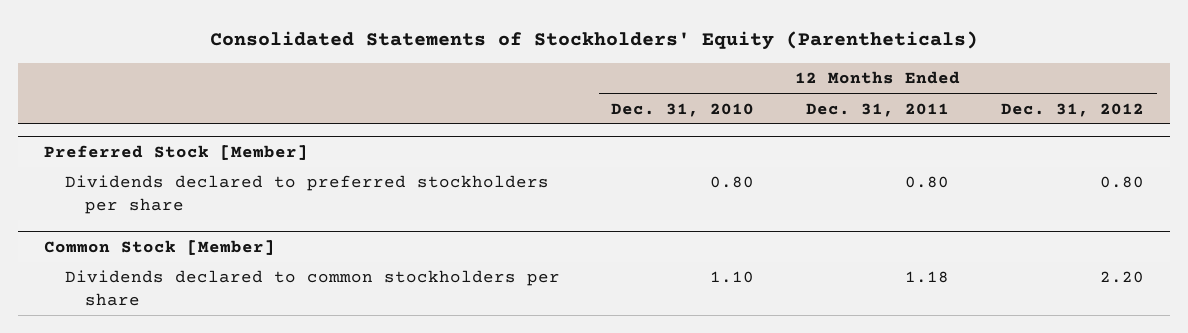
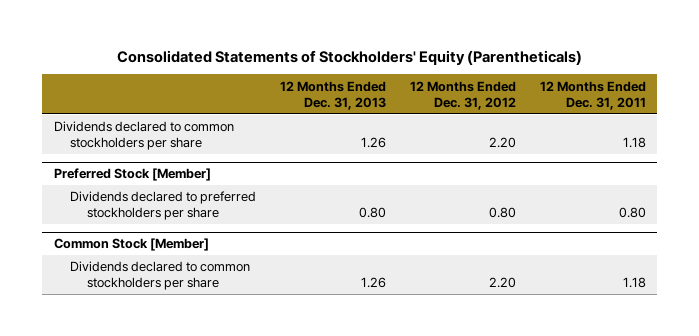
- | 12 Months Ended Dec. 31, 2010 | 12 Months Ended Dec. 31, 2011 | 12 Months Ended Dec. 31, 2012
+ | 12 Months Ended Dec. 31, 2013 | 12 Months Ended Dec. 31, 2012 | 12 Months Ended Dec. 31, 2011
+ Dividends declared to common stockholders per share | 1.26 | 2.20 | 1.18

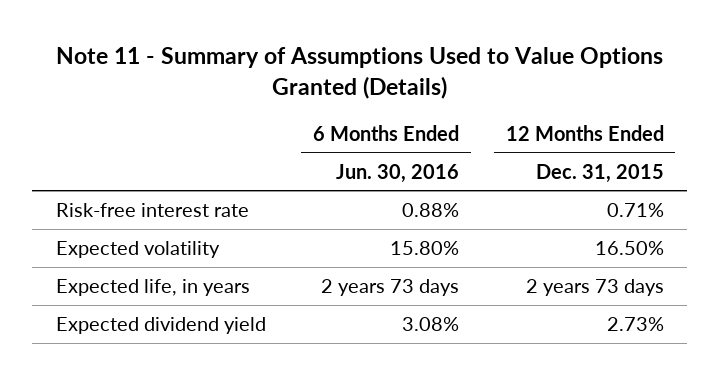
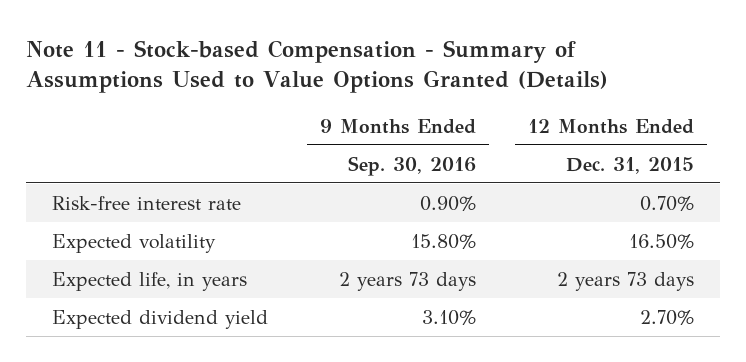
- Note 11 - Summary of Assumptions Used to Value Options Granted (Details)
+ Note 11 - Stock-based Compensation - Summary of Assumptions Used to Value Options Granted (Details)
- | 6 Months Ended Jun. 30, 2016 | 12 Months Ended Dec. 31, 2015
+ | 9 Months Ended Sep. 30, 2016 | 12 Months Ended Dec. 31, 2015
- Risk-free interest rate | 0.88% | 0.71%
+ Risk-free interest rate | 0.90% | 0.70%
- Expected dividend yield | 3.08% | 2.73%
+ Expected dividend yield | 3.10% | 2.70%

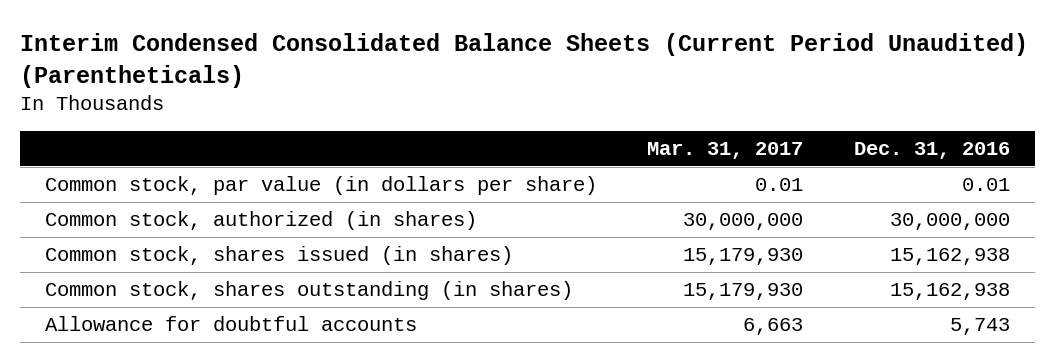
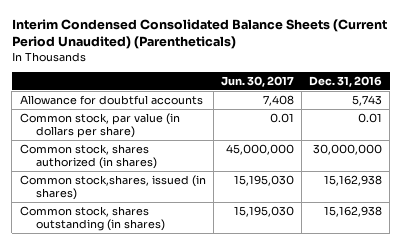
- | Mar. 31, 2017 | Dec. 31, 2016
+ | Jun. 30, 2017 | Dec. 31, 2016
moved up: Allowance for doubtful accounts | 7,408 | 5,743
- Common stock, authorized (in shares) | 30,000,000 | 30,000,000
- Common stock, shares issued (in shares) | 15,179,930 | 15,162,938
+ Common stock, shares authorized (in shares) | 45,000,000 | 30,000,000
+ Common stock,shares, issued (in shares) | 15,195,030 | 15,162,938

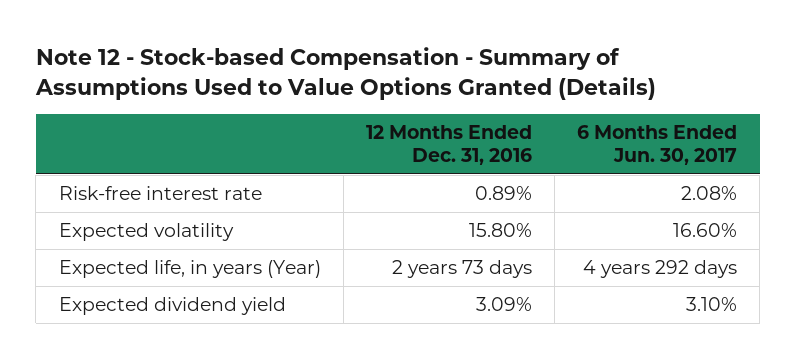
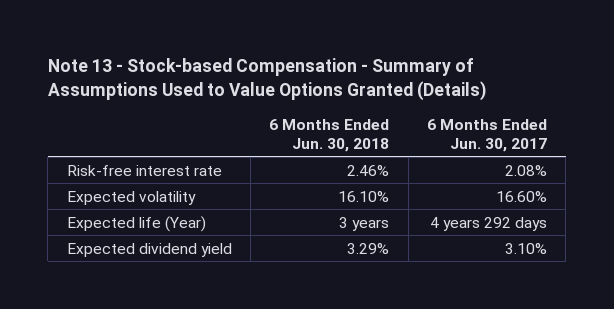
- Note 12 - Stock-based Compensation - Summary of Assumptions Used to Value Options Granted (Details)
+ Note 13 - Stock-based Compensation - Summary of Assumptions Used to Value Options Granted (Details)
- | 12 Months Ended Dec. 31, 2016 | 6 Months Ended Jun. 30, 2017
+ | 6 Months Ended Jun. 30, 2018 | 6 Months Ended Jun. 30, 2017
- Expected life, in years (Year) | 2 years 73 days | 4 years 292 days
+ Expected life (Year) | 3 years | 4 years 292 days

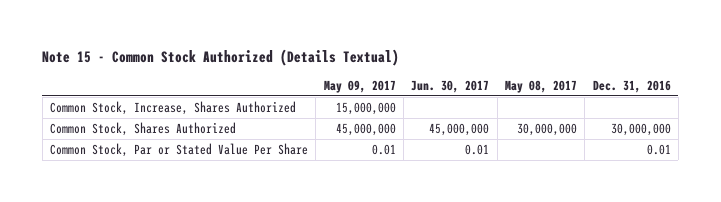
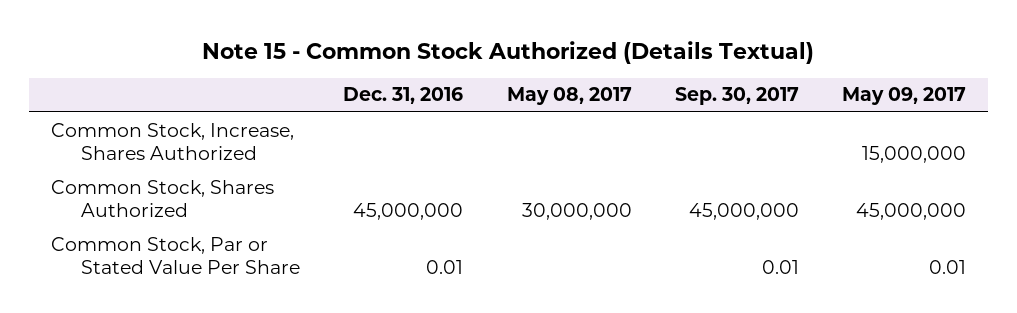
- | May 09, 2017 | Jun. 30, 2017 | May 08, 2017 | Dec. 31, 2016
+ | Dec. 31, 2016 | May 08, 2017 | Sep. 30, 2017 | May 09, 2017
- Common Stock, Shares Authorized | 45,000,000 | 45,000,000 | 30,000,000 | 30,000,000
+ Common Stock, Shares Authorized | 45,000,000 | 30,000,000 | 45,000,000 | 45,000,000

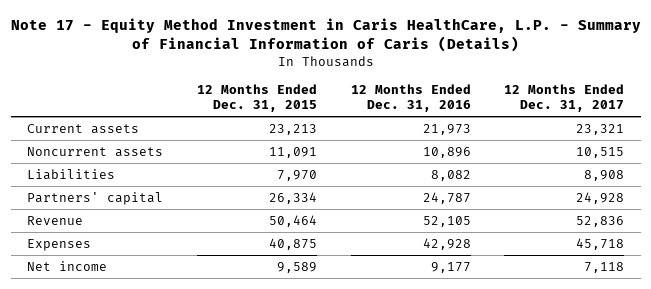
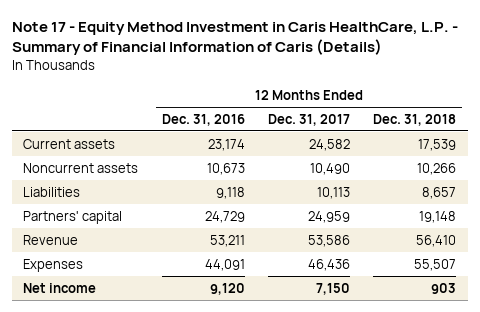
- | 12 Months Ended Dec. 31, 2015 | 12 Months Ended Dec. 31, 2016 | 12 Months Ended Dec. 31, 2017
+ | 12 Months Ended Dec. 31, 2016 | 12 Months Ended Dec. 31, 2017 | 12 Months Ended Dec. 31, 2018
- Current assets | 23,213 | 21,973 | 23,321
- Noncurrent assets | 11,091 | 10,896 | 10,515
- Liabilities | 7,970 | 8,082 | 8,908
- Partners' capital | 26,334 | 24,787 | 24,928
- Revenue | 50,464 | 52,105 | 52,836
- Expenses | 40,875 | 42,928 | 45,718
- Net income | 9,589 | 9,177 | 7,118
+ Current assets | 23,174 | 24,582 | 17,539
+ Noncurrent assets | 10,673 | 10,490 | 10,266
+ Liabilities | 9,118 | 10,113 | 8,657
+ Partners' capital | 24,729 | 24,959 | 19,148
+ Revenue | 53,211 | 53,586 | 56,410
+ Expenses | 44,091 | 46,436 | 55,507
+ Net income | 9,120 | 7,150 | 903

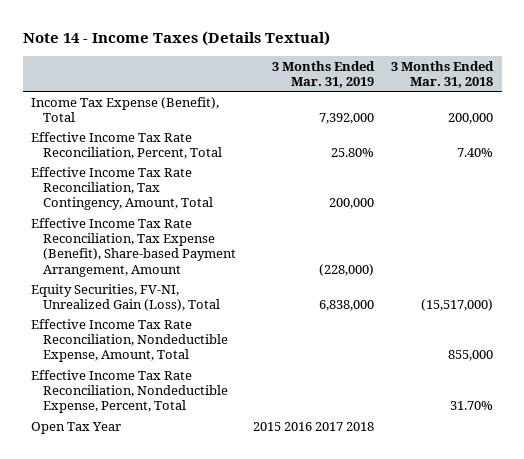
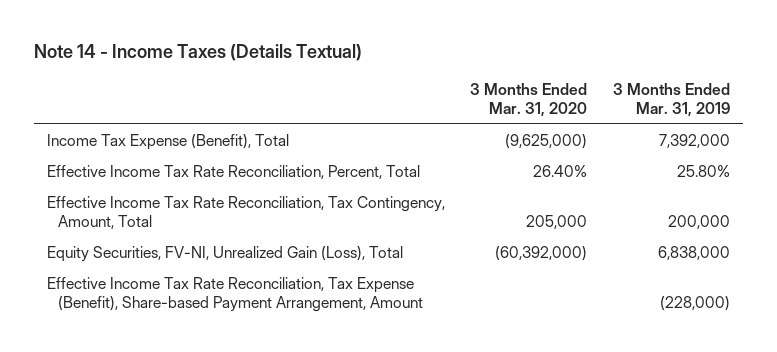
- | 3 Months Ended Mar. 31, 2019 | 3 Months Ended Mar. 31, 2018
+ | 3 Months Ended Mar. 31, 2020 | 3 Months Ended Mar. 31, 2019
- Effective Income Tax Rate Reconciliation, Nondeductible Expense, Amount, Total | | 855,000
- Effective Income Tax Rate Reconciliation, Nondeductible Expense, Percent, Total | | 31.70%
- Open Tax Year | 2015 2016 2017 2018 |
moved down: Effective Income Tax Rate Reconciliation, Tax Expense (Benefit), Share-based Payment Arrangement, Amount | | (228,000)

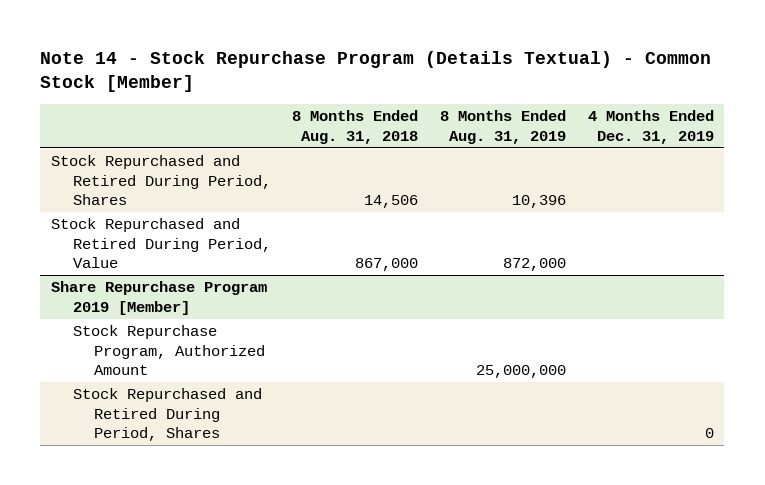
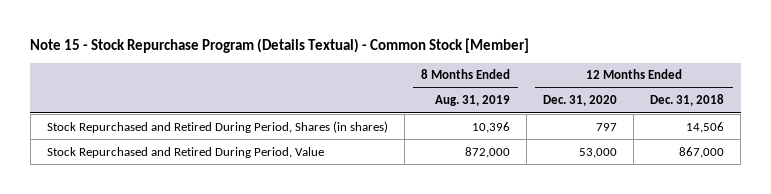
- Note 14 - Stock Repurchase Program (Details Textual) - Common Stock [Member]
+ Note 15 - Stock Repurchase Program (Details Textual) - Common Stock [Member]
- | 8 Months Ended Aug. 31, 2018 | 8 Months Ended Aug. 31, 2019 | 4 Months Ended Dec. 31, 2019
+ | 8 Months Ended Aug. 31, 2019 | 12 Months Ended Dec. 31, 2020 | 12 Months Ended Dec. 31, 2018
- Stock Repurchased and Retired During Period, Shares | 14,506 | 10,396 |
+ Stock Repurchased and Retired During Period, Shares (in shares) | 10,396 | 797 | 14,506
- Share Repurchase Program 2019 [Member]
- Stock Repurchase Program, Authorized Amount | | 25,000,000 |
- Stock Repurchased and Retired During Period, Shares | | | 0

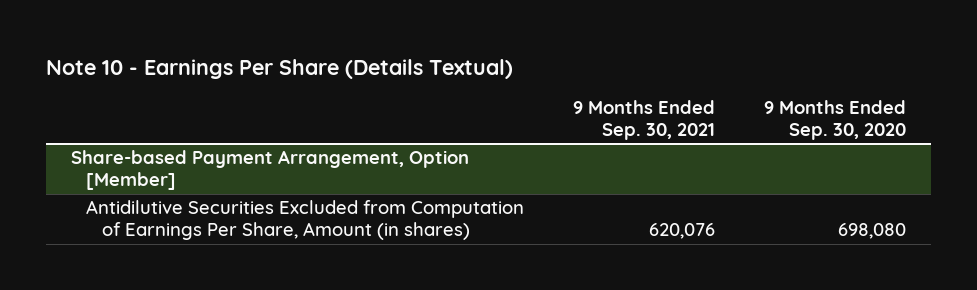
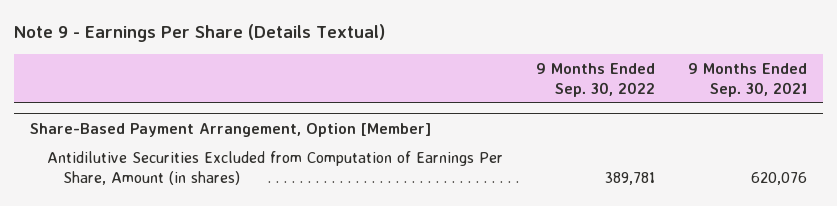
- Note 10 - Earnings Per Share (Details Textual)
+ Note 9 - Earnings Per Share (Details Textual)
- | 9 Months Ended Sep. 30, 2021 | 9 Months Ended Sep. 30, 2020
+ | 9 Months Ended Sep. 30, 2022 | 9 Months Ended Sep. 30, 2021
- Share-based Payment Arrangement, Option [Member]
+ Share-Based Payment Arrangement, Option [Member]

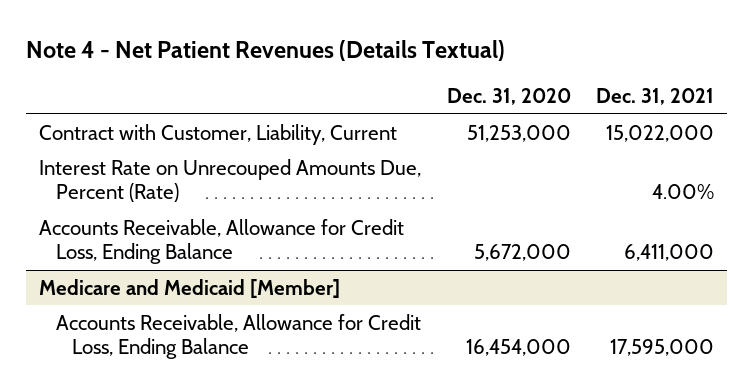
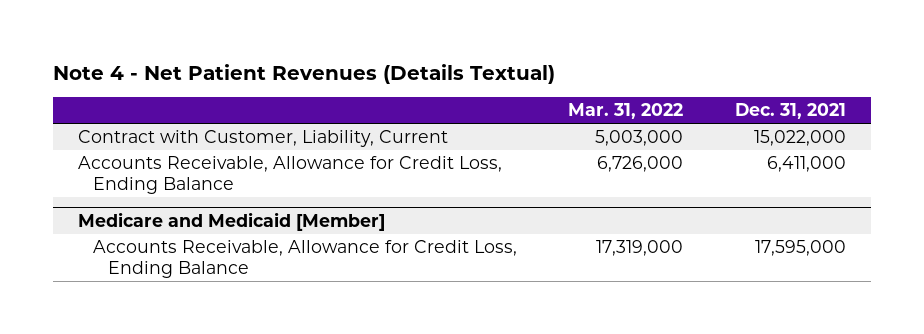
- | Dec. 31, 2020 | Dec. 31, 2021
+ | Mar. 31, 2022 | Dec. 31, 2021
- Interest Rate on Unrecouped Amounts Due, Percent (Rate) | | 4.00%

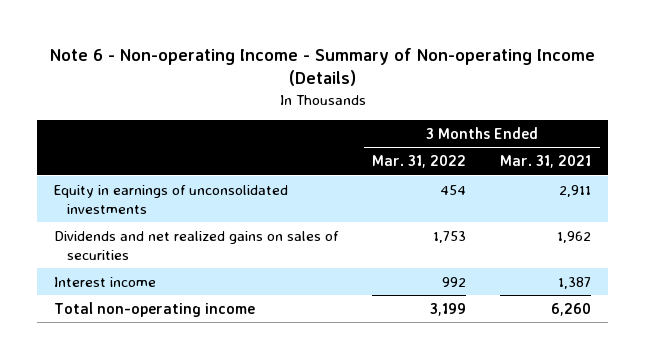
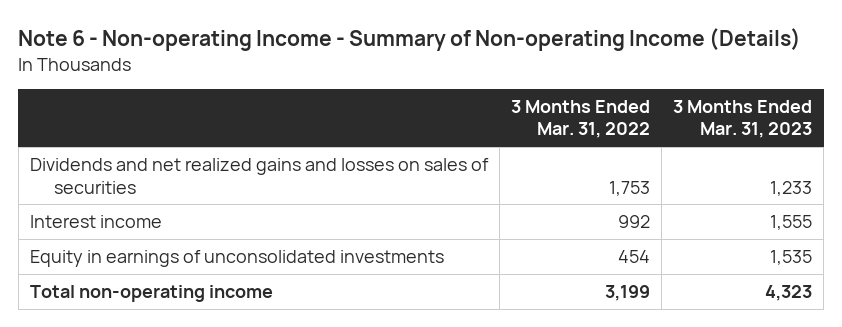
- | 3 Months Ended Mar. 31, 2022 | 3 Months Ended Mar. 31, 2021
+ | 3 Months Ended Mar. 31, 2022 | 3 Months Ended Mar. 31, 2023
- Dividends and net realized gains on sales of securities | 1,753 | 1,962
+ Dividends and net realized gains and losses on sales of securities | 1,753 | 1,233
moved down: Equity in earnings of unconsolidated investments | 454 | 1,535

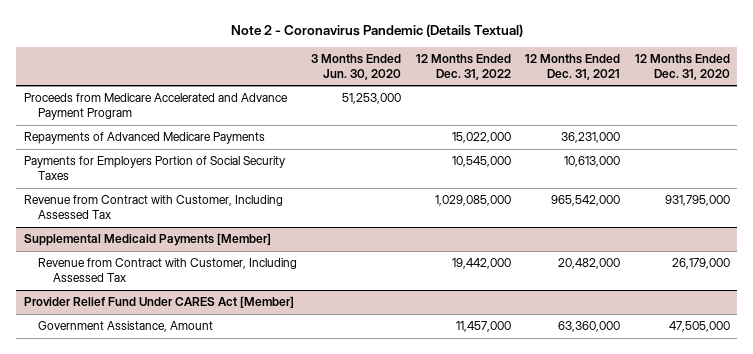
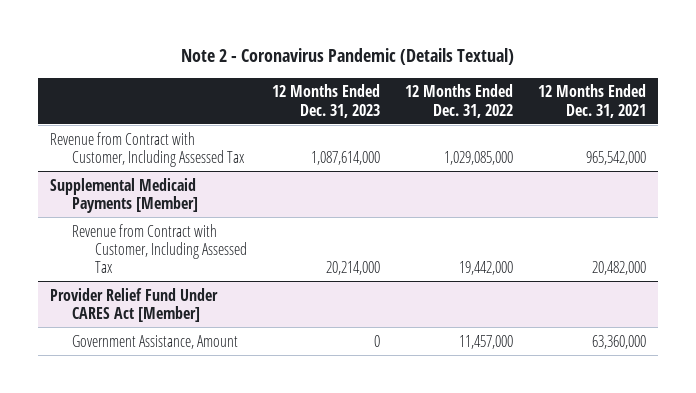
- | 3 Months Ended Jun. 30, 2020 | 12 Months Ended Dec. 31, 2022 | 12 Months Ended Dec. 31, 2021 | 12 Months Ended Dec. 31, 2020
+ | 12 Months Ended Dec. 31, 2023 | 12 Months Ended Dec. 31, 2022 | 12 Months Ended Dec. 31, 2021
- Proceeds from Medicare Accelerated and Advance Payment Program | 51,253,000 | | |
- Repayments of Advanced Medicare Payments | | 15,022,000 | 36,231,000 |
- Payments for Employers Portion of Social Security Taxes | | 10,545,000 | 10,613,000 |

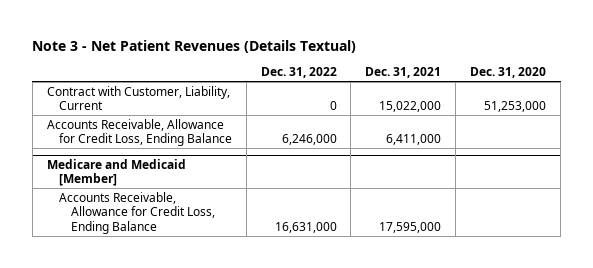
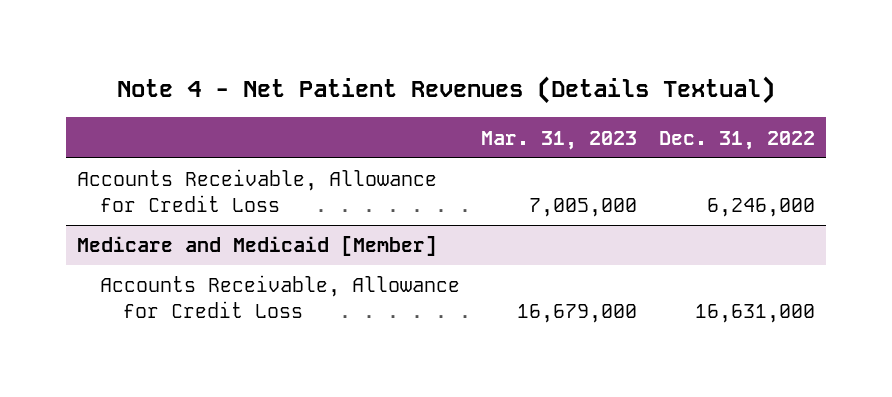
- Note 3 - Net Patient Revenues (Details Textual)
+ Note 4 - Net Patient Revenues (Details Textual)
- | Dec. 31, 2022 | Dec. 31, 2021 | Dec. 31, 2020
+ | Mar. 31, 2023 | Dec. 31, 2022
- Contract with Customer, Liability, Current | 0 | 15,022,000 | 51,253,000
- Accounts Receivable, Allowance for Credit Loss, Ending Balance | 6,246,000 | 6,411,000 |
+ Accounts Receivable, Allowance for Credit Loss | 7,005,000 | 6,246,000
@ Medicare and Medicaid [Member]
- Accounts Receivable, Allowance for Credit Loss, Ending Balance | 16,631,000 | 17,595,000 |
+ Accounts Receivable, Allowance for Credit Loss | 16,679,000 | 16,631,000

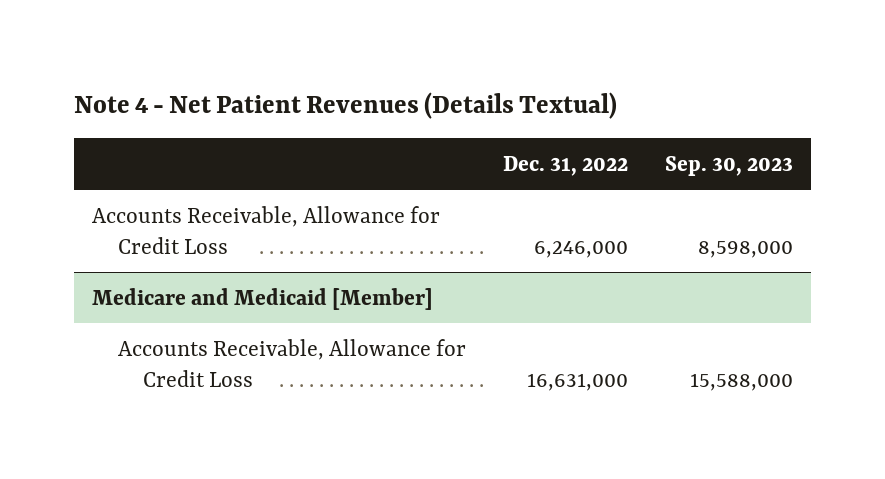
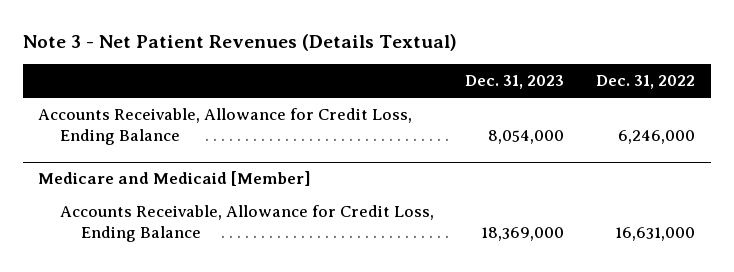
- Note 4 - Net Patient Revenues (Details Textual)
+ Note 3 - Net Patient Revenues (Details Textual)
- | Dec. 31, 2022 | Sep. 30, 2023
+ | Dec. 31, 2023 | Dec. 31, 2022
- Accounts Receivable, Allowance for Credit Loss | 6,246,000 | 8,598,000
+ Accounts Receivable, Allowance for Credit Loss, Ending Balance | 8,054,000 | 6,246,000
@ Medicare and Medicaid [Member]
- Accounts Receivable, Allowance for Credit Loss | 16,631,000 | 15,588,000
+ Accounts Receivable, Allowance for Credit Loss, Ending Balance | 18,369,000 | 16,631,000

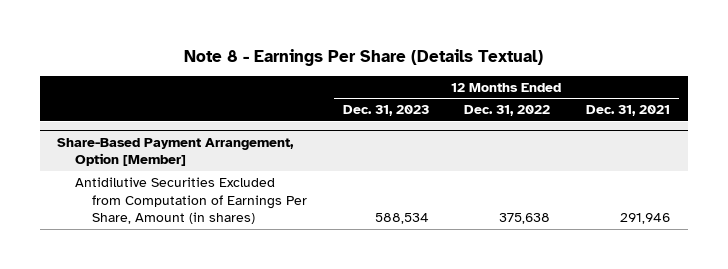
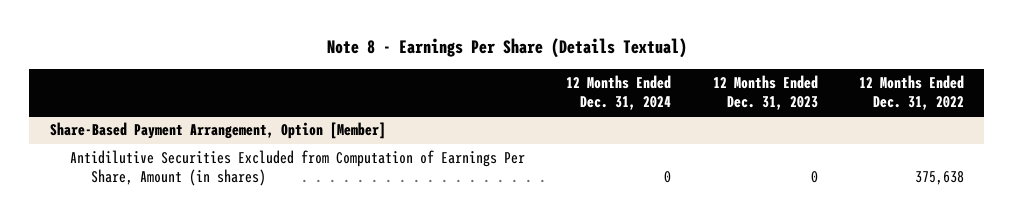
- | 12 Months Ended Dec. 31, 2023 | 12 Months Ended Dec. 31, 2022 | 12 Months Ended Dec. 31, 2021
+ | 12 Months Ended Dec. 31, 2024 | 12 Months Ended Dec. 31, 2023 | 12 Months Ended Dec. 31, 2022
@ Share-Based Payment Arrangement, Option [Member]
- Antidilutive Securities Excluded from Computation of Earnings Per Share, Amount (in shares) | 588,534 | 375,638 | 291,946
+ Antidilutive Securities Excluded from Computation of Earnings Per Share, Amount (in shares) | 0 | 0 | 375,638

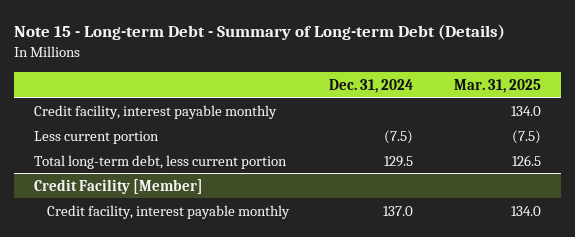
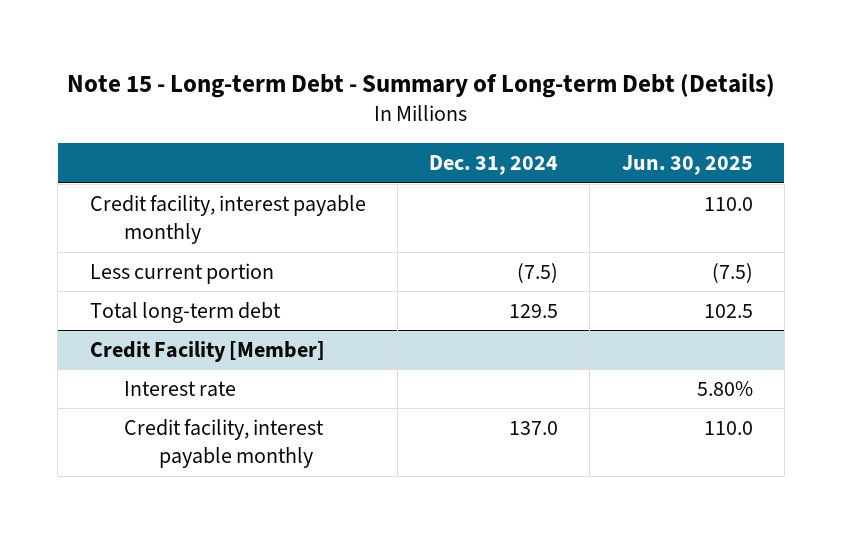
- | Dec. 31, 2024 | Mar. 31, 2025
+ | Dec. 31, 2024 | Jun. 30, 2025
- Total long-term debt, less current portion | 129.5 | 126.5
+ Total long-term debt | 129.5 | 102.5
@ Credit Facility [Member]
+ Interest rate | | 5.80%

